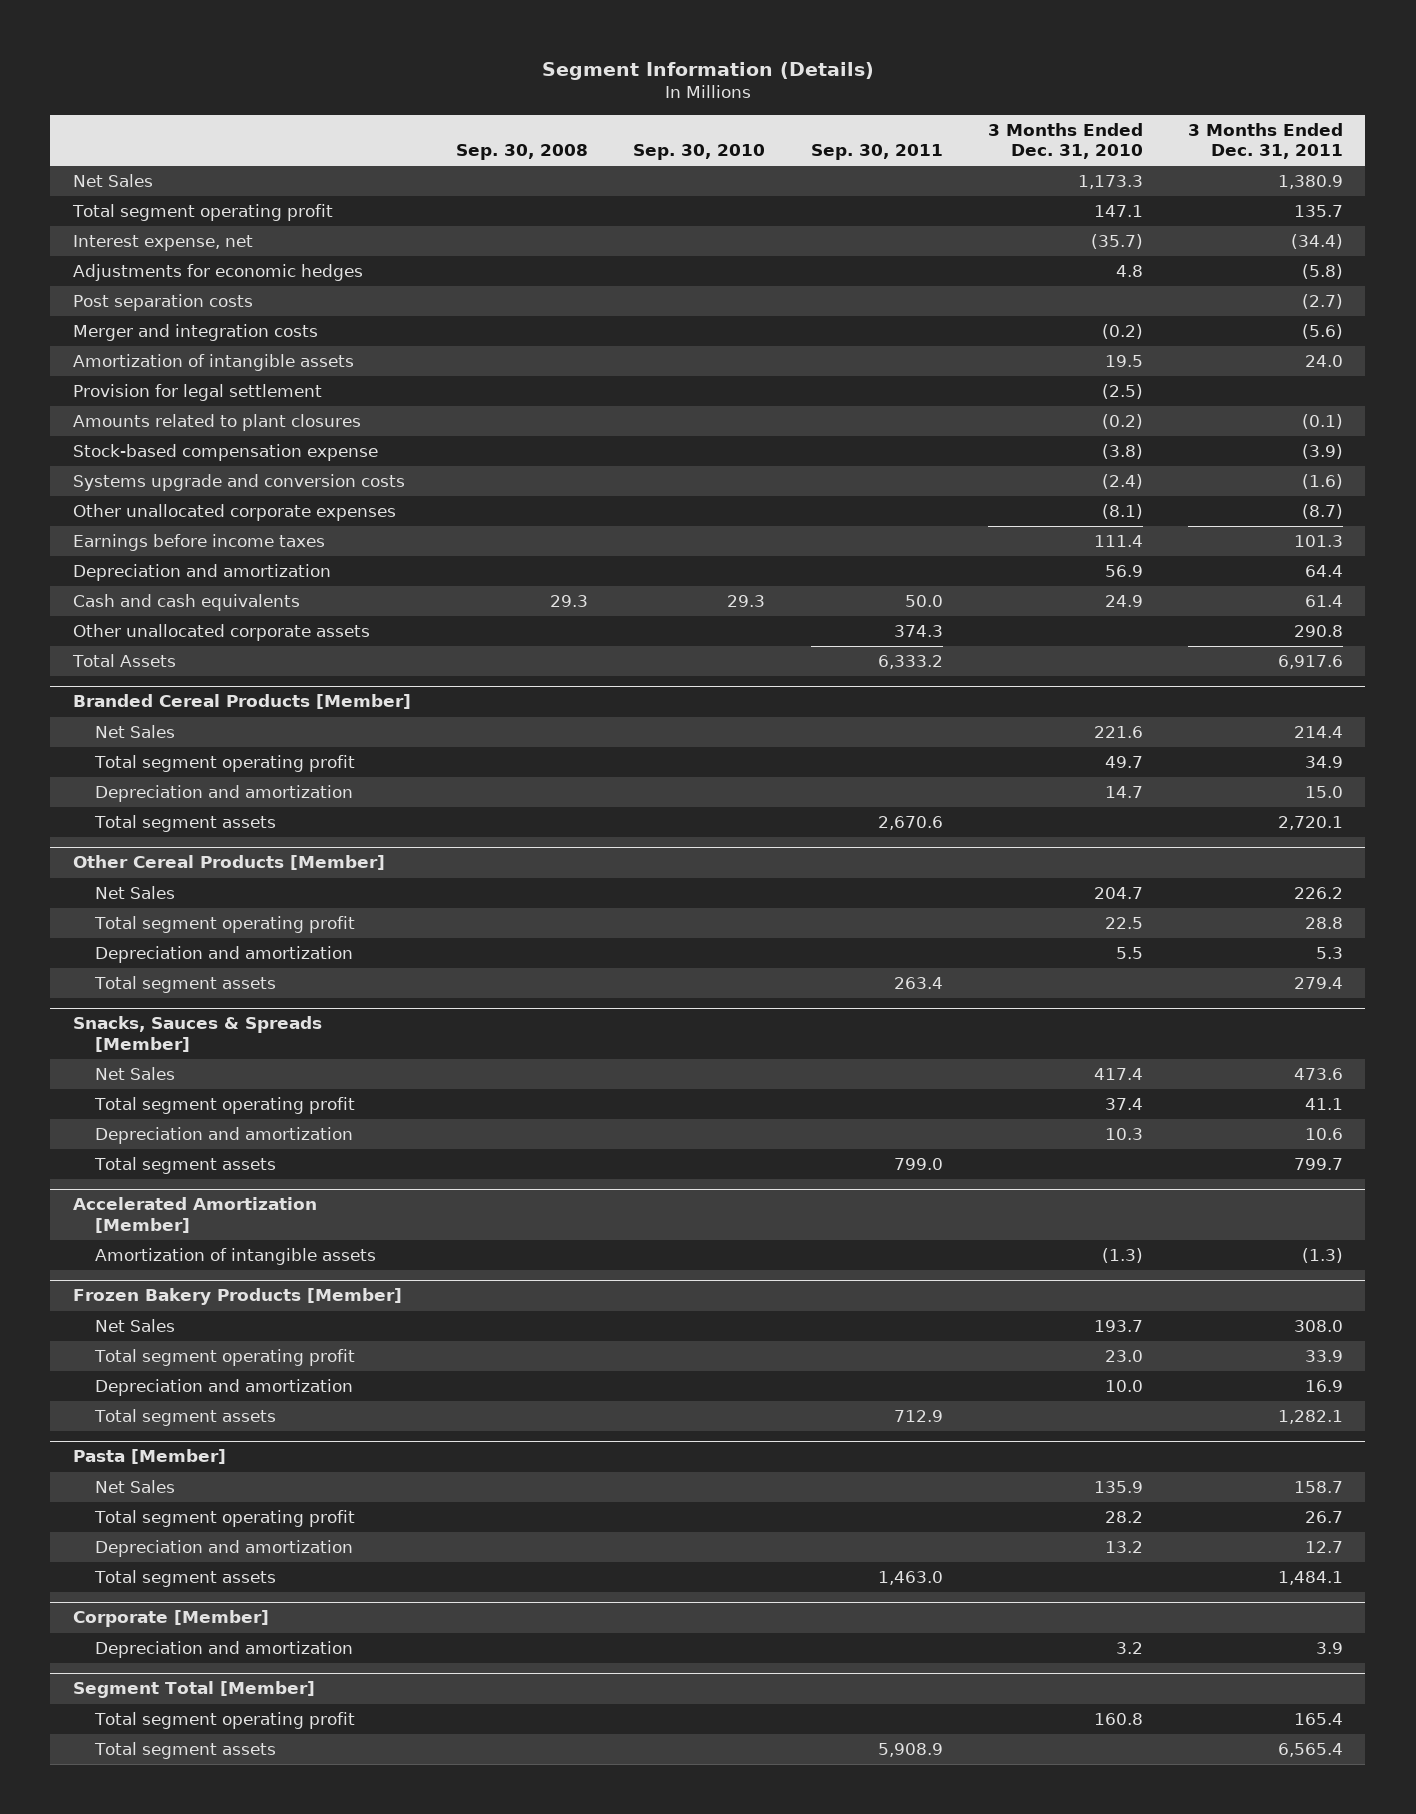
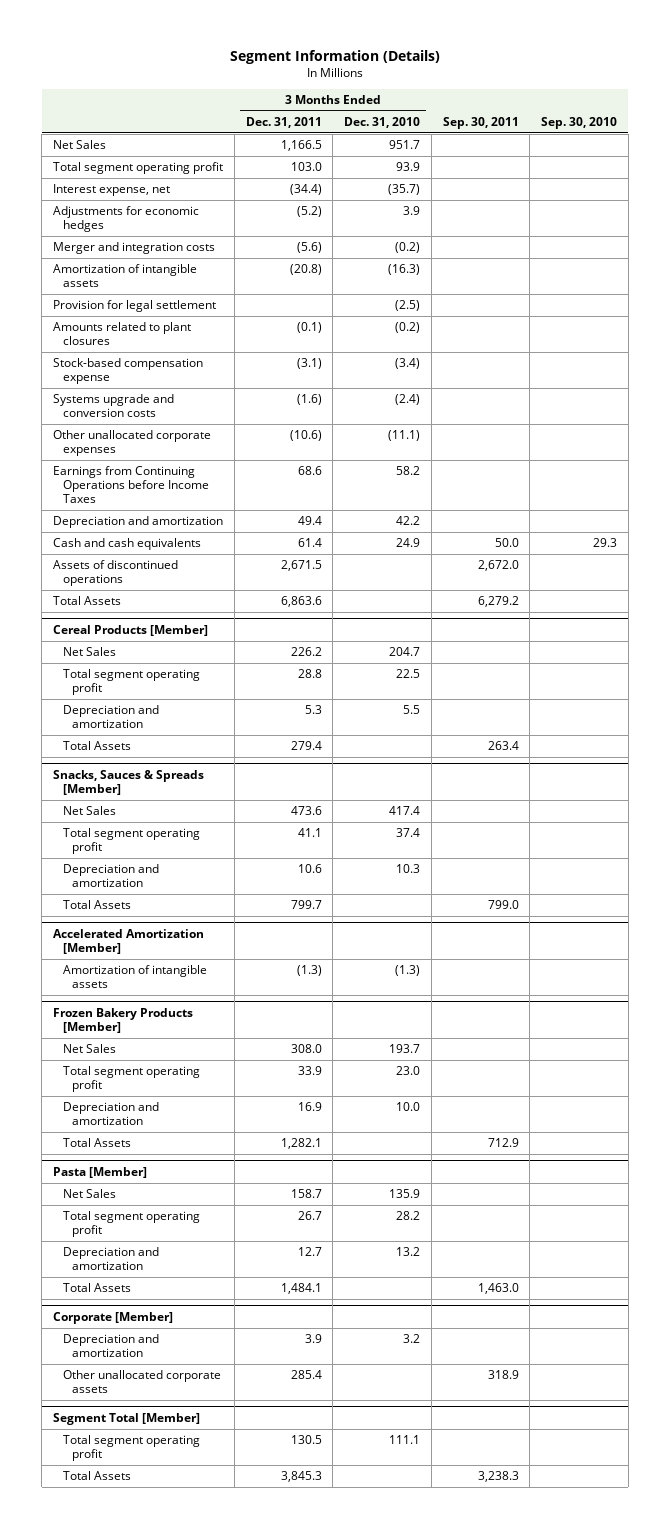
- | Sep. 30, 2008 | Sep. 30, 2010 | Sep. 30, 2011 | 3 Months Ended Dec. 31, 2010 | 3 Months Ended Dec. 31, 2011
+ | 3 Months Ended Dec. 31, 2011 | 3 Months Ended Dec. 31, 2010 | Sep. 30, 2011 | Sep. 30, 2010
- Net Sales | | | | 1,173.3 | 1,380.9
- Total segment operating profit | | | | 147.1 | 135.7
+ Net Sales | 1,166.5 | 951.7 | |
+ Total segment operating profit | 103.0 | 93.9 | |
- Adjustments for economic hedges | | | | 4.8 | (5.8)
- Post separation costs | | | | | (2.7)
+ Adjustments for economic hedges | (5.2) | 3.9 | |
- Amortization of intangible assets | | | | 19.5 | 24.0
+ Amortization of intangible assets | (20.8) | (16.3) | |
- Stock-based compensation expense | | | | (3.8) | (3.9)
+ Stock-based compensation expense | (3.1) | (3.4) | |
- Other unallocated corporate expenses | | | | (8.1) | (8.7)
- Earnings before income taxes | | | | 111.4 | 101.3
- Depreciation and amortization | | | | 56.9 | 64.4
+ Other unallocated corporate expenses | (10.6) | (11.1) | |
+ Earnings from Continuing Operations before Income Taxes | 68.6 | 58.2 | |
+ Depreciation and amortization | 49.4 | 42.2 | |
- Other unallocated corporate assets | | | 374.3 | | 290.8
- Total Assets | | | 6,333.2 | | 6,917.6
- Branded Cereal Products [Member]
- Net Sales | | | | 221.6 | 214.4
- Total segment operating profit | | | | 49.7 | 34.9
- Depreciation and amortization | | | | 14.7 | 15.0
- Total segment assets | | | 2,670.6 | | 2,720.1
- Other Cereal Products [Member]
+ Assets of discontinued operations | 2,671.5 | | 2,672.0 |
+ Total Assets | 6,863.6 | | 6,279.2 |
+ Cereal Products [Member]
- Total segment assets | | | 263.4 | | 279.4
+ Total Assets | 279.4 | | 263.4 |
@ Snacks, Sauces & Spreads [Member]
- Total segment assets | | | 799.0 | | 799.7
+ Total Assets | 799.7 | | 799.0 |
@ Frozen Bakery Products [Member]
- Total segment assets | | | 712.9 | | 1,282.1
+ Total Assets | 1,282.1 | | 712.9 |
@ Pasta [Member]
- Total segment assets | | | 1,463.0 | | 1,484.1
+ Total Assets | 1,484.1 | | 1,463.0 |
@ Corporate [Member]
+ Other unallocated corporate assets | 285.4 | | 318.9 |
@ Segment Total [Member]
- Total segment operating profit | | | | 160.8 | 165.4
- Total segment assets | | | 5,908.9 | | 6,565.4
+ Total segment operating profit | 130.5 | 111.1 | |
+ Total Assets | 3,845.3 | | 3,238.3 |

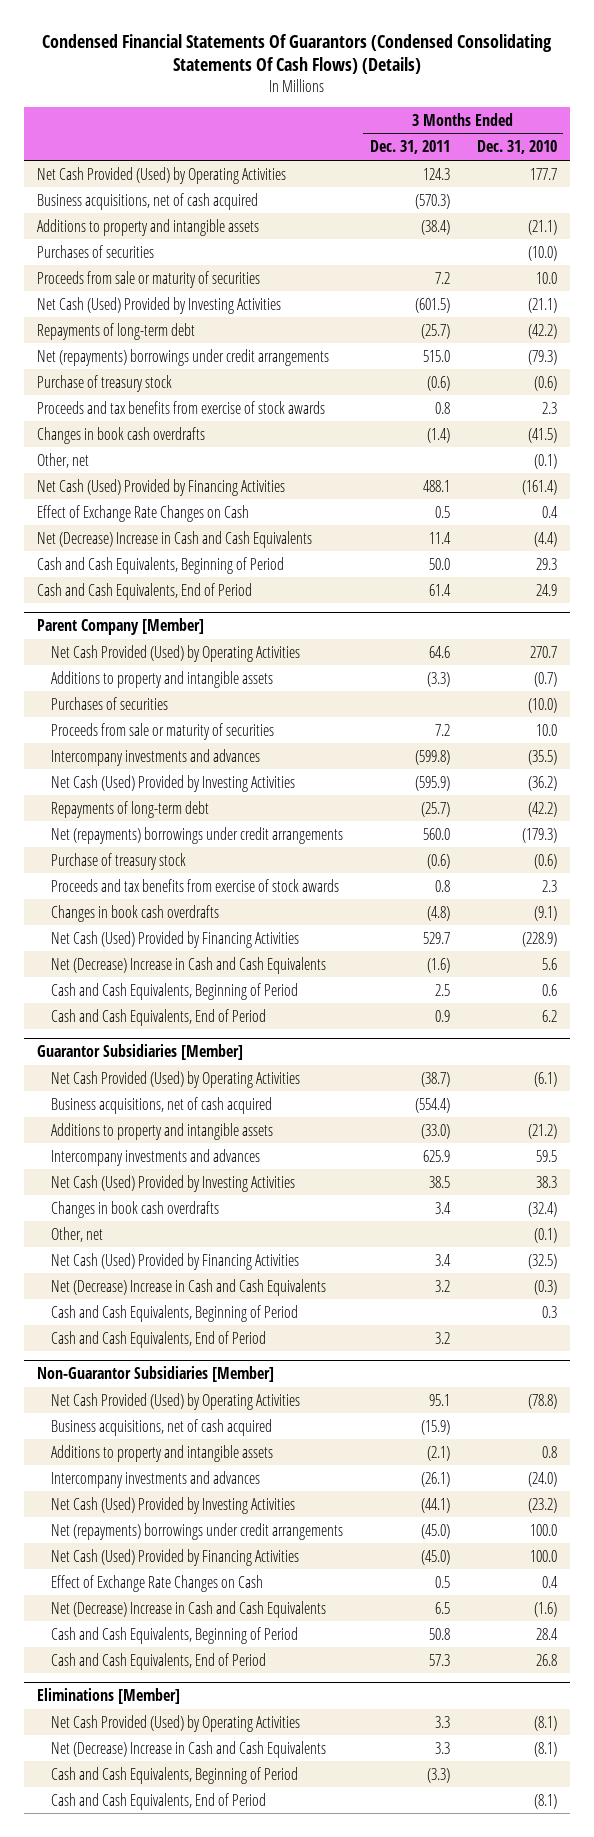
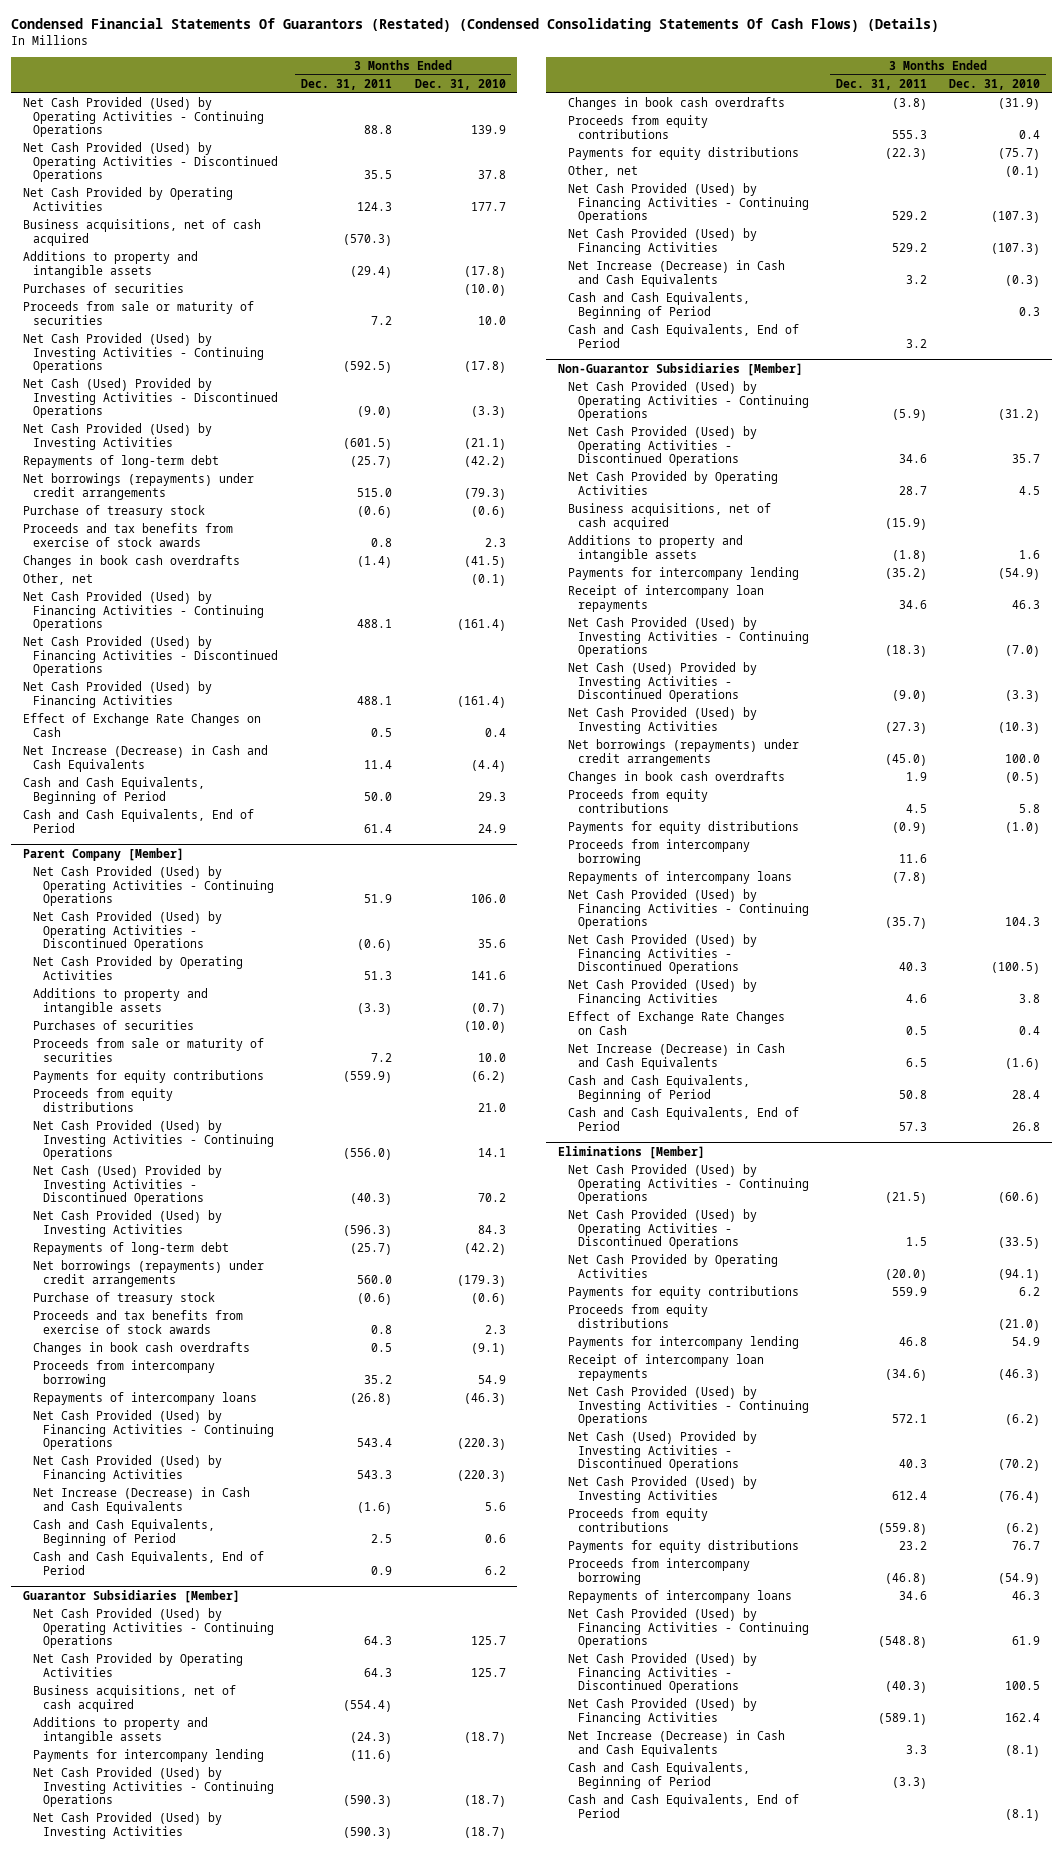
- Condensed Financial Statements Of Guarantors (Condensed Consolidating Statements Of Cash Flows) (Details)
+ Condensed Financial Statements Of Guarantors (Restated) (Condensed Consolidating Statements Of Cash Flows) (Details)
- Net Cash Provided (Used) by Operating Activities | 124.3 | 177.7
+ Net Cash Provided (Used) by Operating Activities - Continuing Operations | 88.8 | 139.9
+ Net Cash Provided (Used) by Operating Activities - Discontinued Operations | 35.5 | 37.8
+ Net Cash Provided by Operating Activities | 124.3 | 177.7
- Additions to property and intangible assets | (38.4) | (21.1)
+ Additions to property and intangible assets | (29.4) | (17.8)
- Net Cash (Used) Provided by Investing Activities | (601.5) | (21.1)
+ Net Cash Provided (Used) by Investing Activities - Continuing Operations | (592.5) | (17.8)
+ Net Cash (Used) Provided by Investing Activities - Discontinued Operations | (9.0) | (3.3)
+ Net Cash Provided (Used) by Investing Activities | (601.5) | (21.1)
- Net (repayments) borrowings under credit arrangements | 515.0 | (79.3)
+ Net borrowings (repayments) under credit arrangements | 515.0 | (79.3)
- Net Cash (Used) Provided by Financing Activities | 488.1 | (161.4)
+ Net Cash Provided (Used) by Financing Activities - Continuing Operations | 488.1 | (161.4)
+ Net Cash Provided (Used) by Financing Activities - Discontinued Operations
+ Net Cash Provided (Used) by Financing Activities | 488.1 | (161.4)
- Net (Decrease) Increase in Cash and Cash Equivalents | 11.4 | (4.4)
+ Net Increase (Decrease) in Cash and Cash Equivalents | 11.4 | (4.4)
@ Parent Company [Member]
- Net Cash Provided (Used) by Operating Activities | 64.6 | 270.7
+ Net Cash Provided (Used) by Operating Activities - Continuing Operations | 51.9 | 106.0
+ Net Cash Provided (Used) by Operating Activities - Discontinued Operations | (0.6) | 35.6
+ Net Cash Provided by Operating Activities | 51.3 | 141.6
- Intercompany investments and advances | (599.8) | (35.5)
- Net Cash (Used) Provided by Investing Activities | (595.9) | (36.2)
+ Payments for equity contributions | (559.9) | (6.2)
+ Proceeds from equity distributions | | 21.0
+ Net Cash Provided (Used) by Investing Activities - Continuing Operations | (556.0) | 14.1
+ Net Cash (Used) Provided by Investing Activities - Discontinued Operations | (40.3) | 70.2
+ Net Cash Provided (Used) by Investing Activities | (596.3) | 84.3
- Net (repayments) borrowings under credit arrangements | 560.0 | (179.3)
+ Net borrowings (repayments) under credit arrangements | 560.0 | (179.3)
- Changes in book cash overdrafts | (4.8) | (9.1)
- Net Cash (Used) Provided by Financing Activities | 529.7 | (228.9)
- Net (Decrease) Increase in Cash and Cash Equivalents | (1.6) | 5.6
+ Changes in book cash overdrafts | 0.5 | (9.1)
+ Proceeds from intercompany borrowing | 35.2 | 54.9
+ Repayments of intercompany loans | (26.8) | (46.3)
+ Net Cash Provided (Used) by Financing Activities - Continuing Operations | 543.4 | (220.3)
+ Net Cash Provided (Used) by Financing Activities | 543.3 | (220.3)
+ Net Increase (Decrease) in Cash and Cash Equivalents | (1.6) | 5.6
@ Guarantor Subsidiaries [Member]
- Net Cash Provided (Used) by Operating Activities | (38.7) | (6.1)
+ Net Cash Provided (Used) by Operating Activities - Continuing Operations | 64.3 | 125.7
+ Net Cash Provided by Operating Activities | 64.3 | 125.7
- Additions to property and intangible assets | (33.0) | (21.2)
- Intercompany investments and advances | 625.9 | 59.5
- Net Cash (Used) Provided by Investing Activities | 38.5 | 38.3
- Changes in book cash overdrafts | 3.4 | (32.4)
+ Additions to property and intangible assets | (24.3) | (18.7)
+ Payments for intercompany lending | (11.6) |
+ Net Cash Provided (Used) by Investing Activities - Continuing Operations | (590.3) | (18.7)
+ Net Cash Provided (Used) by Investing Activities | (590.3) | (18.7)
+ Changes in book cash overdrafts | (3.8) | (31.9)
+ Proceeds from equity contributions | 555.3 | 0.4
+ Payments for equity distributions | (22.3) | (75.7)
- Net Cash (Used) Provided by Financing Activities | 3.4 | (32.5)
- Net (Decrease) Increase in Cash and Cash Equivalents | 3.2 | (0.3)
+ Net Cash Provided (Used) by Financing Activities - Continuing Operations | 529.2 | (107.3)
+ Net Cash Provided (Used) by Financing Activities | 529.2 | (107.3)
+ Net Increase (Decrease) in Cash and Cash Equivalents | 3.2 | (0.3)
@ Non-Guarantor Subsidiaries [Member]
- Net Cash Provided (Used) by Operating Activities | 95.1 | (78.8)
+ Net Cash Provided (Used) by Operating Activities - Continuing Operations | (5.9) | (31.2)
+ Net Cash Provided (Used) by Operating Activities - Discontinued Operations | 34.6 | 35.7
+ Net Cash Provided by Operating Activities | 28.7 | 4.5
- Additions to property and intangible assets | (2.1) | 0.8
- Intercompany investments and advances | (26.1) | (24.0)
- Net Cash (Used) Provided by Investing Activities | (44.1) | (23.2)
- Net (repayments) borrowings under credit arrangements | (45.0) | 100.0
- Net Cash (Used) Provided by Financing Activities | (45.0) | 100.0
+ Additions to property and intangible assets | (1.8) | 1.6
+ Payments for intercompany lending | (35.2) | (54.9)
+ Receipt of intercompany loan repayments | 34.6 | 46.3
+ Net Cash Provided (Used) by Investing Activities - Continuing Operations | (18.3) | (7.0)
+ Net Cash (Used) Provided by Investing Activities - Discontinued Operations | (9.0) | (3.3)
+ Net Cash Provided (Used) by Investing Activities | (27.3) | (10.3)
+ Net borrowings (repayments) under credit arrangements | (45.0) | 100.0
+ Changes in book cash overdrafts | 1.9 | (0.5)
+ Proceeds from equity contributions | 4.5 | 5.8
+ Payments for equity distributions | (0.9) | (1.0)
+ Proceeds from intercompany borrowing | 11.6 |
+ Repayments of intercompany loans | (7.8) |
+ Net Cash Provided (Used) by Financing Activities - Continuing Operations | (35.7) | 104.3
+ Net Cash Provided (Used) by Financing Activities - Discontinued Operations | 40.3 | (100.5)
+ Net Cash Provided (Used) by Financing Activities | 4.6 | 3.8
- Net (Decrease) Increase in Cash and Cash Equivalents | 6.5 | (1.6)
+ Net Increase (Decrease) in Cash and Cash Equivalents | 6.5 | (1.6)
@ Eliminations [Member]
- Net Cash Provided (Used) by Operating Activities | 3.3 | (8.1)
- Net (Decrease) Increase in Cash and Cash Equivalents | 3.3 | (8.1)
+ Net Cash Provided (Used) by Operating Activities - Continuing Operations | (21.5) | (60.6)
+ Net Cash Provided (Used) by Operating Activities - Discontinued Operations | 1.5 | (33.5)
+ Net Cash Provided by Operating Activities | (20.0) | (94.1)
+ Payments for equity contributions | 559.9 | 6.2
+ Proceeds from equity distributions | | (21.0)
+ Payments for intercompany lending | 46.8 | 54.9
+ Receipt of intercompany loan repayments | (34.6) | (46.3)
+ Net Cash Provided (Used) by Investing Activities - Continuing Operations | 572.1 | (6.2)
+ Net Cash (Used) Provided by Investing Activities - Discontinued Operations | 40.3 | (70.2)
+ Net Cash Provided (Used) by Investing Activities | 612.4 | (76.4)
+ Proceeds from equity contributions | (559.8) | (6.2)
+ Payments for equity distributions | 23.2 | 76.7
+ Proceeds from intercompany borrowing | (46.8) | (54.9)
+ Repayments of intercompany loans | 34.6 | 46.3
+ Net Cash Provided (Used) by Financing Activities - Continuing Operations | (548.8) | 61.9
+ Net Cash Provided (Used) by Financing Activities - Discontinued Operations | (40.3) | 100.5
+ Net Cash Provided (Used) by Financing Activities | (589.1) | 162.4
+ Net Increase (Decrease) in Cash and Cash Equivalents | 3.3 | (8.1)

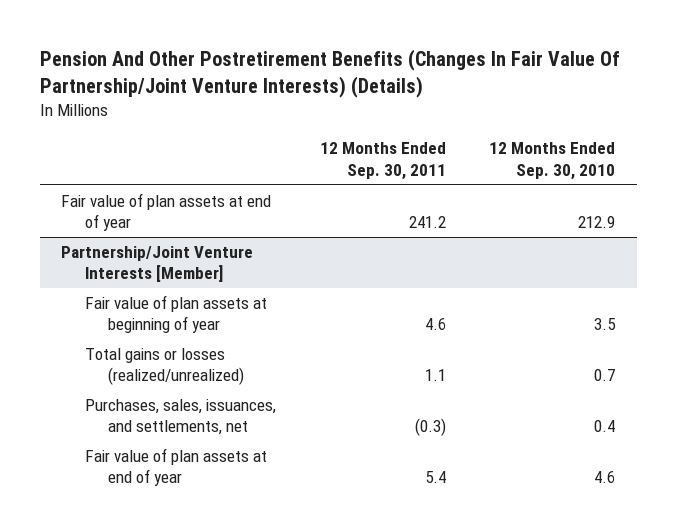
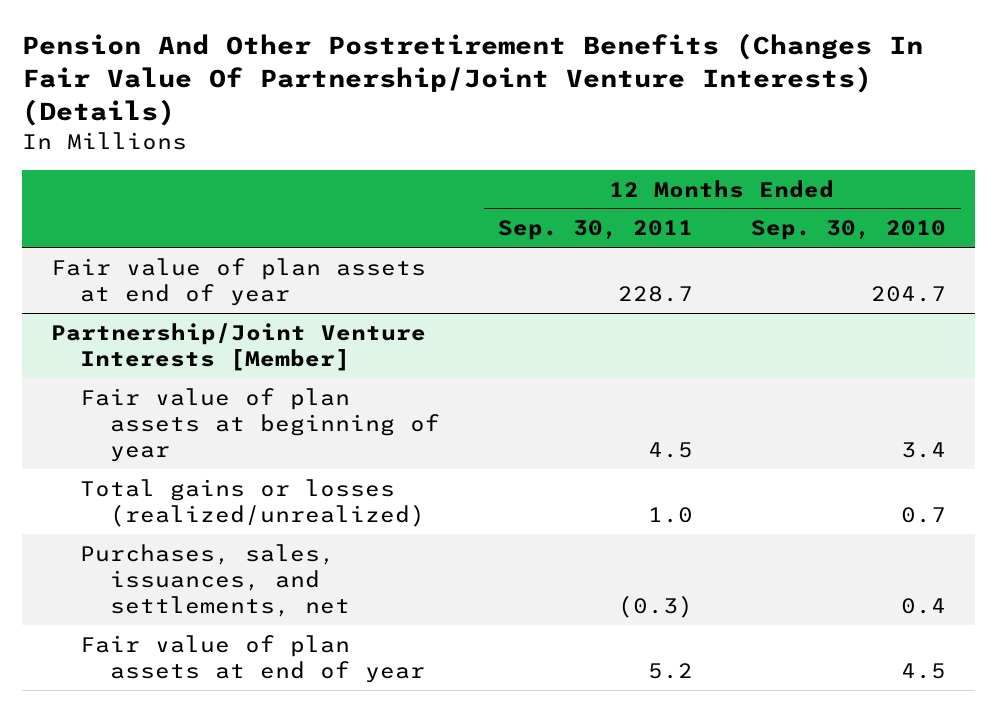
- Fair value of plan assets at end of year | 241.2 | 212.9
+ Fair value of plan assets at end of year | 228.7 | 204.7
@ Partnership/Joint Venture Interests [Member]
- Fair value of plan assets at beginning of year | 4.6 | 3.5
- Total gains or losses (realized/unrealized) | 1.1 | 0.7
+ Fair value of plan assets at beginning of year | 4.5 | 3.4
+ Total gains or losses (realized/unrealized) | 1.0 | 0.7
- Fair value of plan assets at end of year | 5.4 | 4.6
+ Fair value of plan assets at end of year | 5.2 | 4.5

